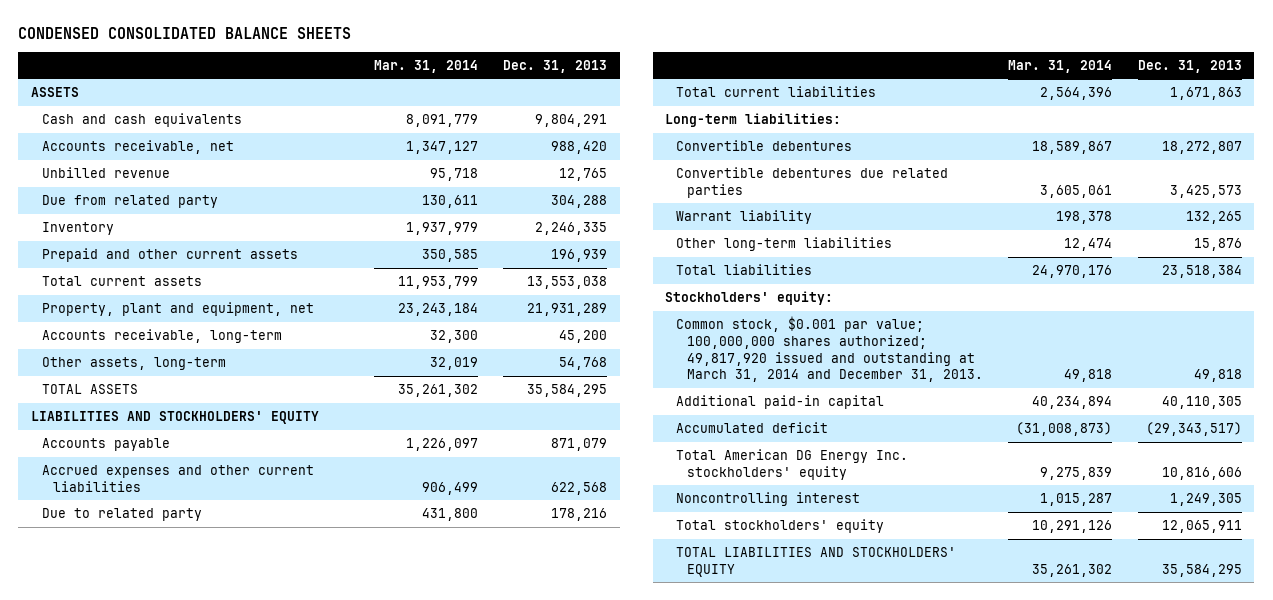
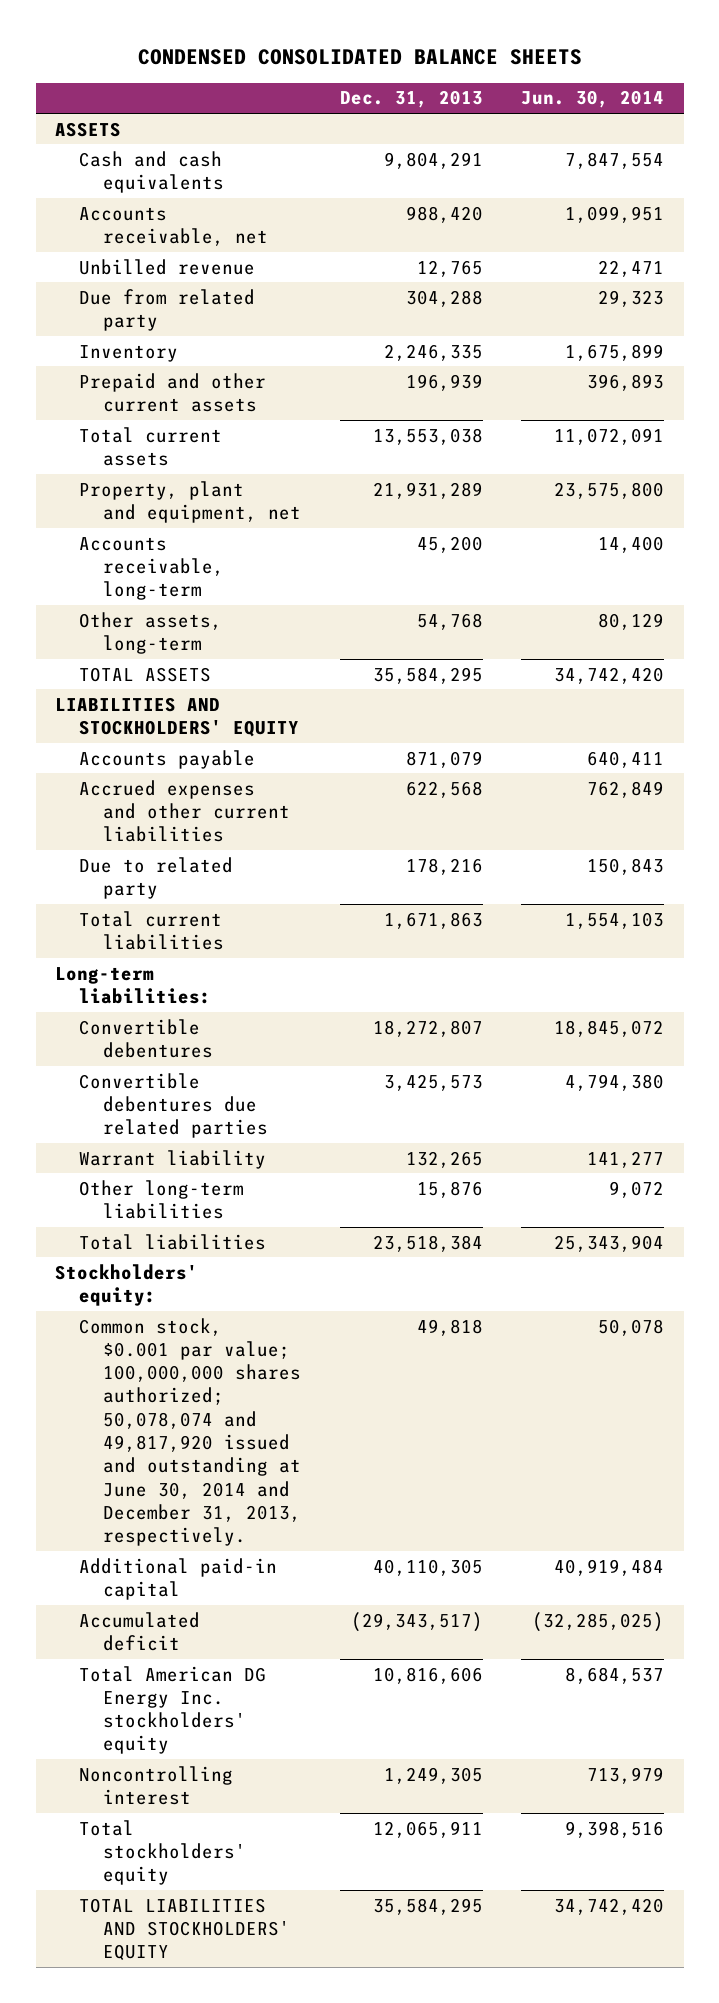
- | Mar. 31, 2014 | Dec. 31, 2013
+ | Dec. 31, 2013 | Jun. 30, 2014
- Common stock, $0.001 par value; 100,000,000 shares authorized; 49,817,920 issued and outstanding at March 31, 2014 and December 31, 2013. | 49,818 | 49,818
+ Common stock, $0.001 par value; 100,000,000 shares authorized; 50,078,074 and 49,817,920 issued and outstanding at June 30, 2014 and December 31, 2013, respectively. | 49,818 | 50,078

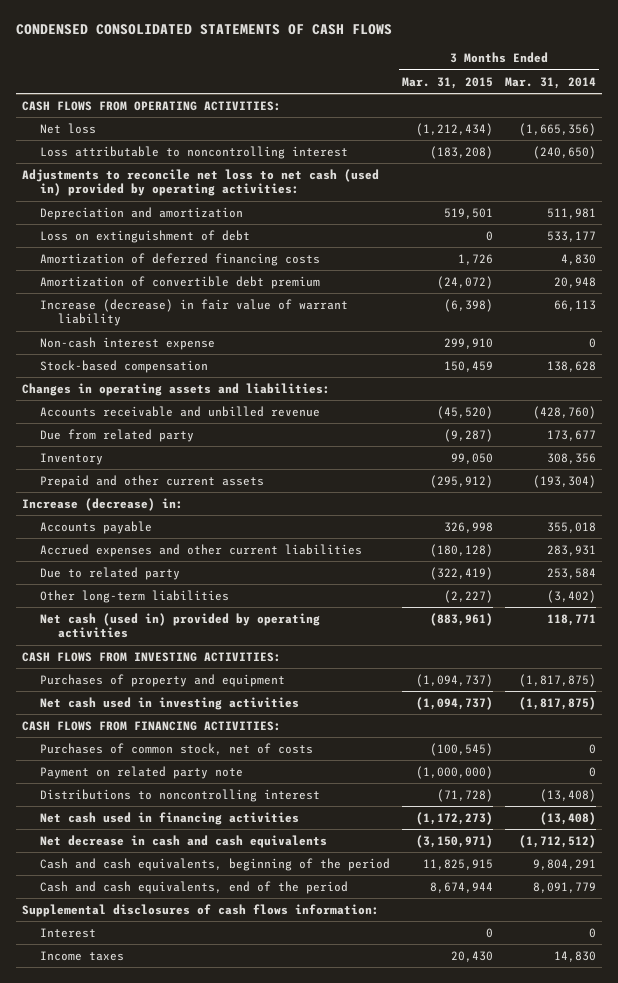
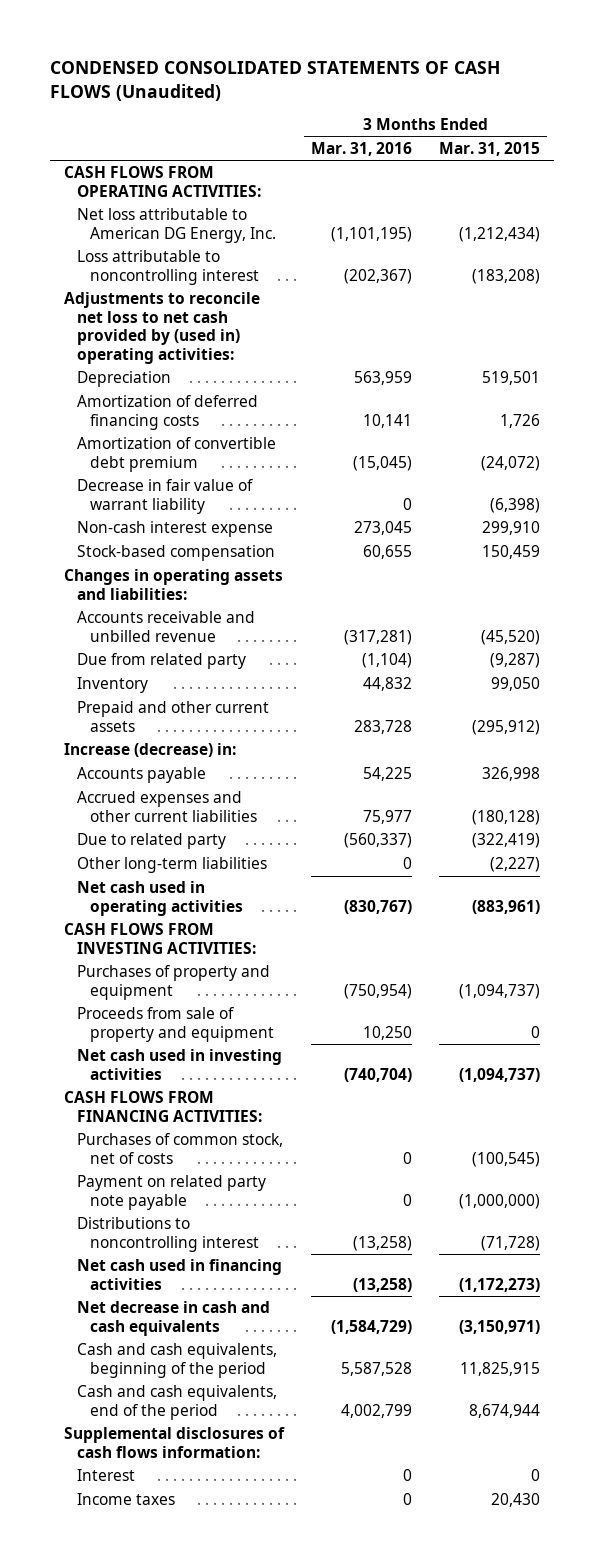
- CONDENSED CONSOLIDATED STATEMENTS OF CASH FLOWS
+ CONDENSED CONSOLIDATED STATEMENTS OF CASH FLOWS (Unaudited)
- | 3 Months Ended Mar. 31, 2015 | 3 Months Ended Mar. 31, 2014
+ | 3 Months Ended Mar. 31, 2016 | 3 Months Ended Mar. 31, 2015
- Net loss | (1,212,434) | (1,665,356)
+ Net loss attributable to American DG Energy, Inc. | (1,101,195) | (1,212,434)
- Adjustments to reconcile net loss to net cash (used in) provided by operating activities:
- Depreciation and amortization | 519,501 | 511,981
- Loss on extinguishment of debt | 0 | 533,177
+ Adjustments to reconcile net loss to net cash provided by (used in) operating activities:
+ Depreciation | 563,959 | 519,501
- Increase (decrease) in fair value of warrant liability | (6,398) | 66,113
+ Decrease in fair value of warrant liability | 0 | (6,398)
- Net cash (used in) provided by operating activities | (883,961) | 118,771
+ Net cash used in operating activities | (830,767) | (883,961)
+ Proceeds from sale of property and equipment | 10,250 | 0
- Payment on related party note | (1,000,000) | 0
+ Payment on related party note payable | 0 | (1,000,000)

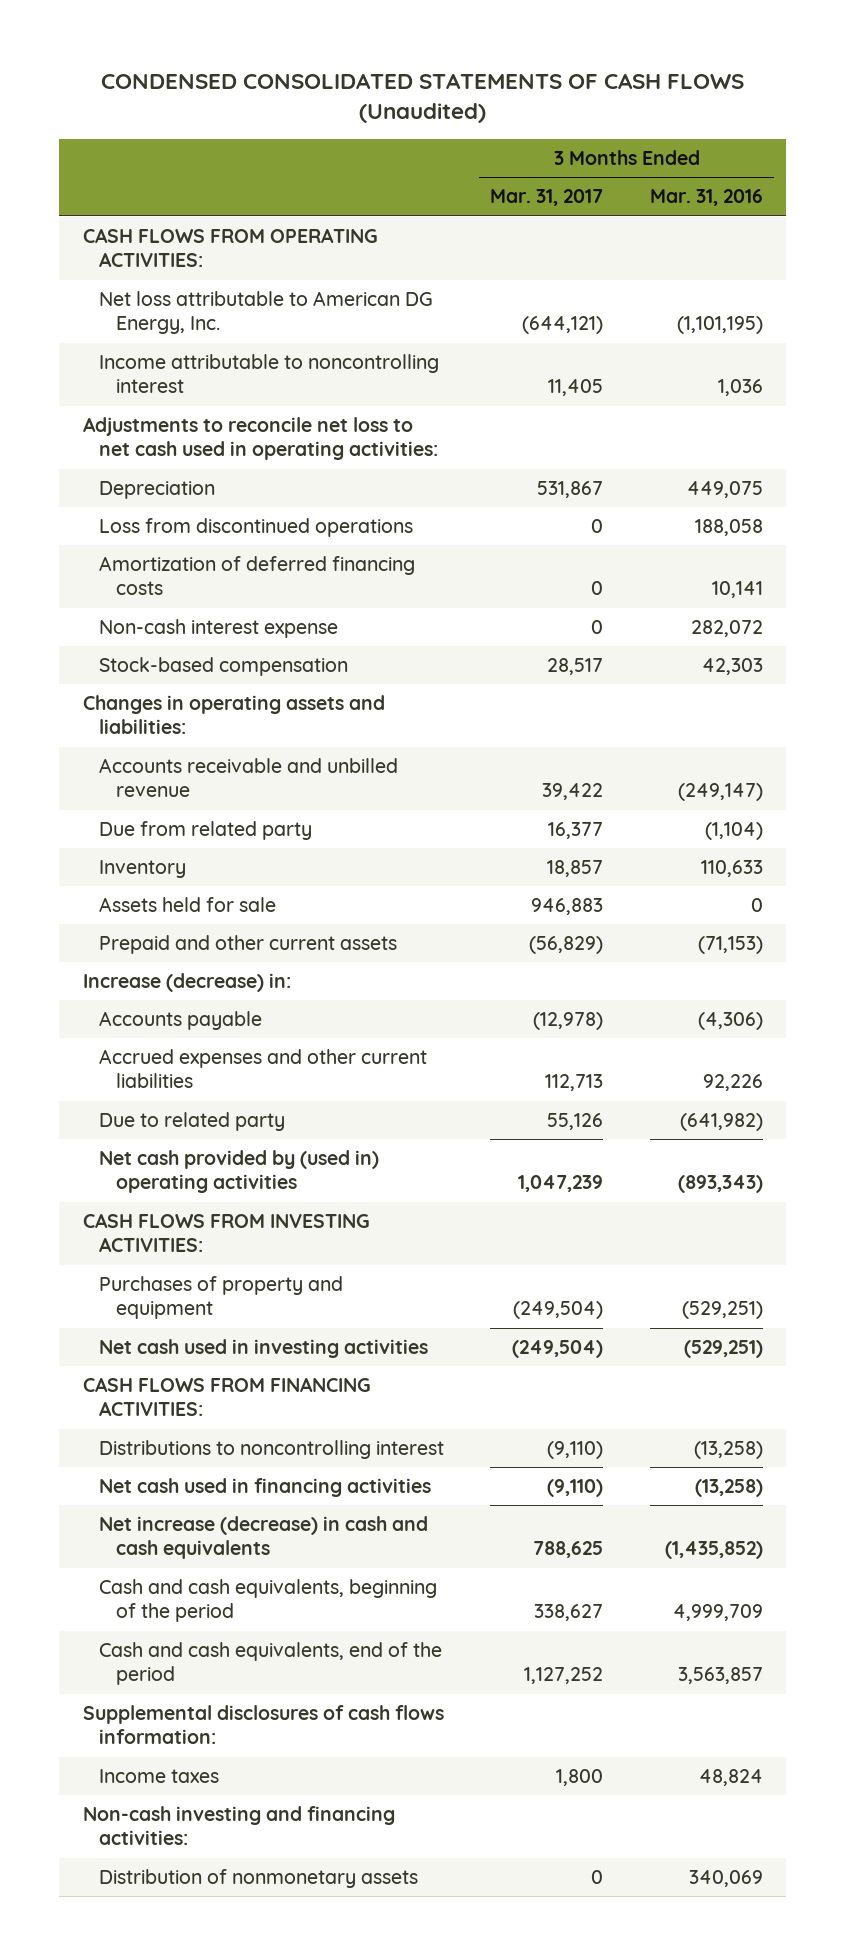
- | 3 Months Ended Mar. 31, 2016 | 3 Months Ended Mar. 31, 2015
+ | 3 Months Ended Mar. 31, 2017 | 3 Months Ended Mar. 31, 2016
- Loss attributable to noncontrolling interest | (202,367) | (183,208)
- Adjustments to reconcile net loss to net cash provided by (used in) operating activities:
- Depreciation | 563,959 | 519,501
+ Income attributable to noncontrolling interest | 11,405 | 1,036
+ Adjustments to reconcile net loss to net cash used in operating activities:
+ Depreciation | 531,867 | 449,075
+ Loss from discontinued operations | 0 | 188,058
- Amortization of convertible debt premium | (15,045) | (24,072)
- Decrease in fair value of warrant liability | 0 | (6,398)
- Non-cash interest expense | 273,045 | 299,910
- Stock-based compensation | 60,655 | 150,459
+ Non-cash interest expense | 0 | 282,072
+ Stock-based compensation | 28,517 | 42,303
- Accounts receivable and unbilled revenue | (317,281) | (45,520)
+ Accounts receivable and unbilled revenue | 39,422 | (249,147)
- Inventory | 44,832 | 99,050
- Prepaid and other current assets | 283,728 | (295,912)
+ Inventory | 18,857 | 110,633
+ Assets held for sale | 946,883 | 0
+ Prepaid and other current assets | (56,829) | (71,153)
- Accounts payable | 54,225 | 326,998
- Accrued expenses and other current liabilities | 75,977 | (180,128)
- Due to related party | (560,337) | (322,419)
- Other long-term liabilities | 0 | (2,227)
- Net cash used in operating activities | (830,767) | (883,961)
+ Accounts payable | (12,978) | (4,306)
+ Accrued expenses and other current liabilities | 112,713 | 92,226
+ Due to related party | 55,126 | (641,982)
+ Net cash provided by (used in) operating activities | 1,047,239 | (893,343)
- Purchases of property and equipment | (750,954) | (1,094,737)
- Proceeds from sale of property and equipment | 10,250 | 0
- Net cash used in investing activities | (740,704) | (1,094,737)
+ Purchases of property and equipment | (249,504) | (529,251)
+ Net cash used in investing activities | (249,504) | (529,251)
- Purchases of common stock, net of costs | 0 | (100,545)
- Payment on related party note payable | 0 | (1,000,000)
- Net decrease in cash and cash equivalents | (1,584,729) | (3,150,971)
- Cash and cash equivalents, beginning of the period | 5,587,528 | 11,825,915
- Cash and cash equivalents, end of the period | 4,002,799 | 8,674,944
+ Net increase (decrease) in cash and cash equivalents | 788,625 | (1,435,852)
+ Cash and cash equivalents, beginning of the period | 338,627 | 4,999,709
+ Cash and cash equivalents, end of the period | 1,127,252 | 3,563,857
- Interest | 0 | 0
- Income taxes | 0 | 20,430
+ Income taxes | 1,800 | 48,824
+ Non-cash investing and financing activities:
+ Distribution of nonmonetary assets | 0 | 340,069

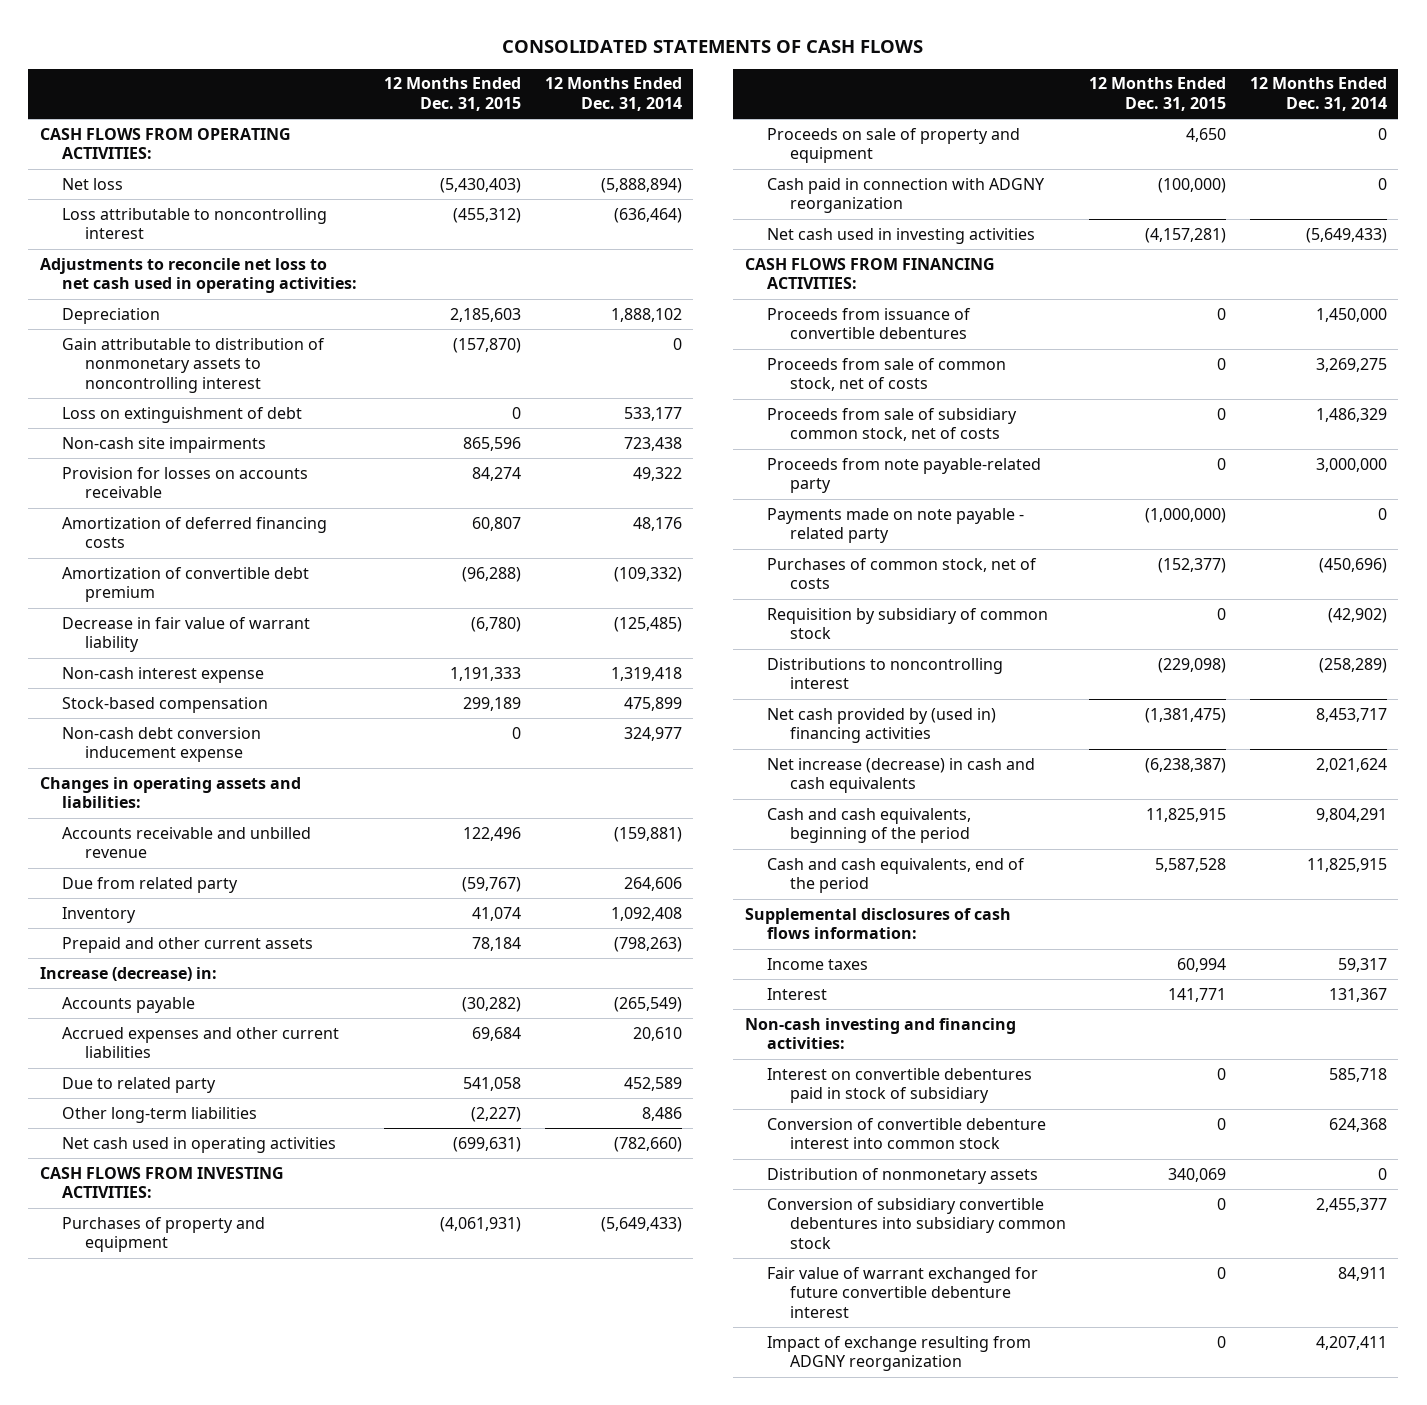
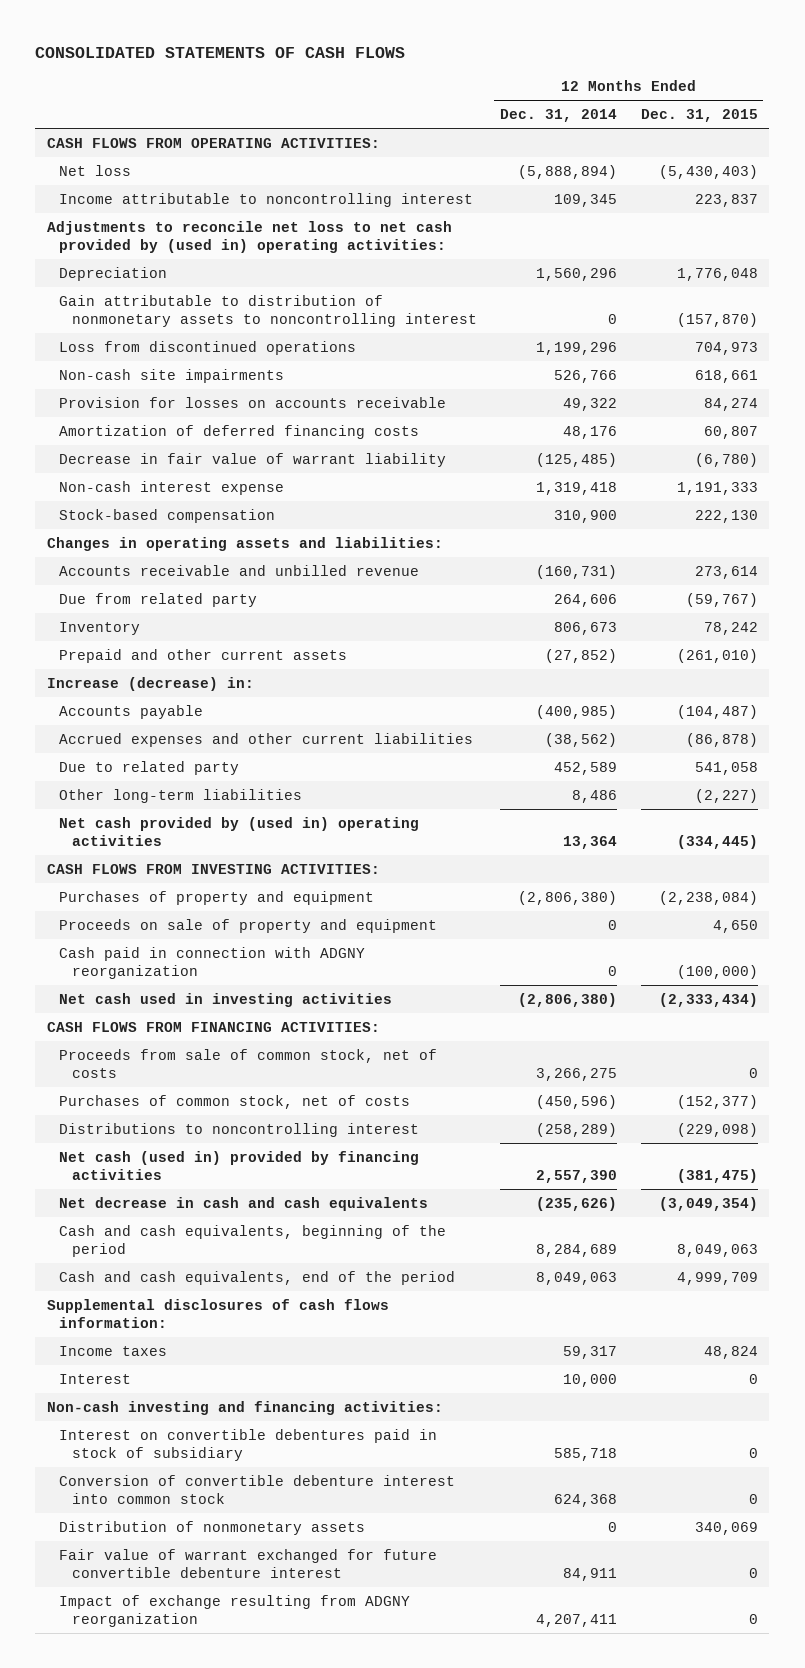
- | 12 Months Ended Dec. 31, 2015 | 12 Months Ended Dec. 31, 2014
+ | 12 Months Ended Dec. 31, 2014 | 12 Months Ended Dec. 31, 2015
- Loss attributable to noncontrolling interest | (455,312) | (636,464)
- Adjustments to reconcile net loss to net cash used in operating activities:
- Depreciation | 2,185,603 | 1,888,102
+ Income attributable to noncontrolling interest | 109,345 | 223,837
+ Adjustments to reconcile net loss to net cash provided by (used in) operating activities:
+ Depreciation | 1,560,296 | 1,776,048
- Loss on extinguishment of debt | 0 | 533,177
- Non-cash site impairments | 865,596 | 723,438
+ Loss from discontinued operations | 1,199,296 | 704,973
+ Non-cash site impairments | 526,766 | 618,661
- Amortization of convertible debt premium | (96,288) | (109,332)
- Stock-based compensation | 299,189 | 475,899
- Non-cash debt conversion inducement expense | 0 | 324,977
+ Stock-based compensation | 310,900 | 222,130
- Accounts receivable and unbilled revenue | 122,496 | (159,881)
+ Accounts receivable and unbilled revenue | (160,731) | 273,614
- Inventory | 41,074 | 1,092,408
- Prepaid and other current assets | 78,184 | (798,263)
+ Inventory | 806,673 | 78,242
+ Prepaid and other current assets | (27,852) | (261,010)
- Accounts payable | (30,282) | (265,549)
- Accrued expenses and other current liabilities | 69,684 | 20,610
+ Accounts payable | (400,985) | (104,487)
+ Accrued expenses and other current liabilities | (38,562) | (86,878)
- Net cash used in operating activities | (699,631) | (782,660)
+ Net cash provided by (used in) operating activities | 13,364 | (334,445)
- Purchases of property and equipment | (4,061,931) | (5,649,433)
+ Purchases of property and equipment | (2,806,380) | (2,238,084)
- Net cash used in investing activities | (4,157,281) | (5,649,433)
+ Net cash used in investing activities | (2,806,380) | (2,333,434)
- Proceeds from issuance of convertible debentures | 0 | 1,450,000
- Proceeds from sale of common stock, net of costs | 0 | 3,269,275
- Proceeds from sale of subsidiary common stock, net of costs | 0 | 1,486,329
- Proceeds from note payable-related party | 0 | 3,000,000
- Payments made on note payable - related party | (1,000,000) | 0
- Purchases of common stock, net of costs | (152,377) | (450,696)
- Requisition by subsidiary of common stock | 0 | (42,902)
+ Proceeds from sale of common stock, net of costs | 3,266,275 | 0
+ Purchases of common stock, net of costs | (450,596) | (152,377)
- Net cash provided by (used in) financing activities | (1,381,475) | 8,453,717
- Net increase (decrease) in cash and cash equivalents | (6,238,387) | 2,021,624
- Cash and cash equivalents, beginning of the period | 11,825,915 | 9,804,291
- Cash and cash equivalents, end of the period | 5,587,528 | 11,825,915
+ Net cash (used in) provided by financing activities | 2,557,390 | (381,475)
+ Net decrease in cash and cash equivalents | (235,626) | (3,049,354)
+ Cash and cash equivalents, beginning of the period | 8,284,689 | 8,049,063
+ Cash and cash equivalents, end of the period | 8,049,063 | 4,999,709
- Income taxes | 60,994 | 59,317
- Interest | 141,771 | 131,367
+ Income taxes | 59,317 | 48,824
+ Interest | 10,000 | 0
- Conversion of subsidiary convertible debentures into subsidiary common stock | 0 | 2,455,377

